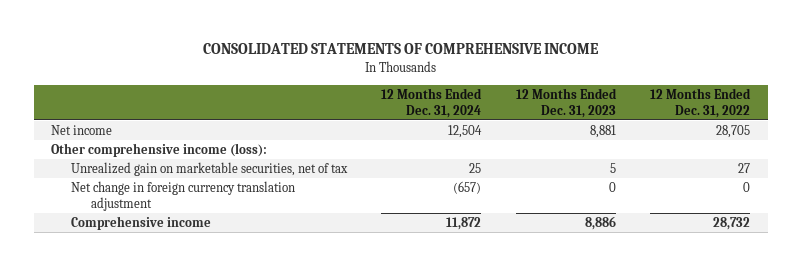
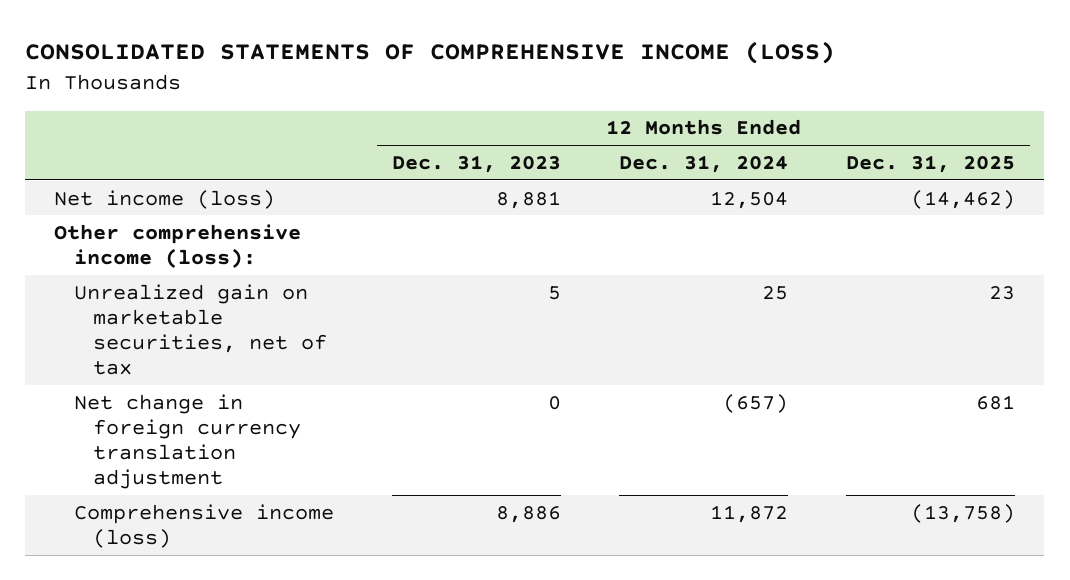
- CONSOLIDATED STATEMENTS OF COMPREHENSIVE INCOME
+ CONSOLIDATED STATEMENTS OF COMPREHENSIVE INCOME (LOSS)
- | 12 Months Ended Dec. 31, 2024 | 12 Months Ended Dec. 31, 2023 | 12 Months Ended Dec. 31, 2022
+ | 12 Months Ended Dec. 31, 2023 | 12 Months Ended Dec. 31, 2024 | 12 Months Ended Dec. 31, 2025
- Net income | 12,504 | 8,881 | 28,705
+ Net income (loss) | 8,881 | 12,504 | (14,462)
- Comprehensive income | 11,872 | 8,886 | 28,732
+ Comprehensive income (loss) | 8,886 | 11,872 | (13,758)

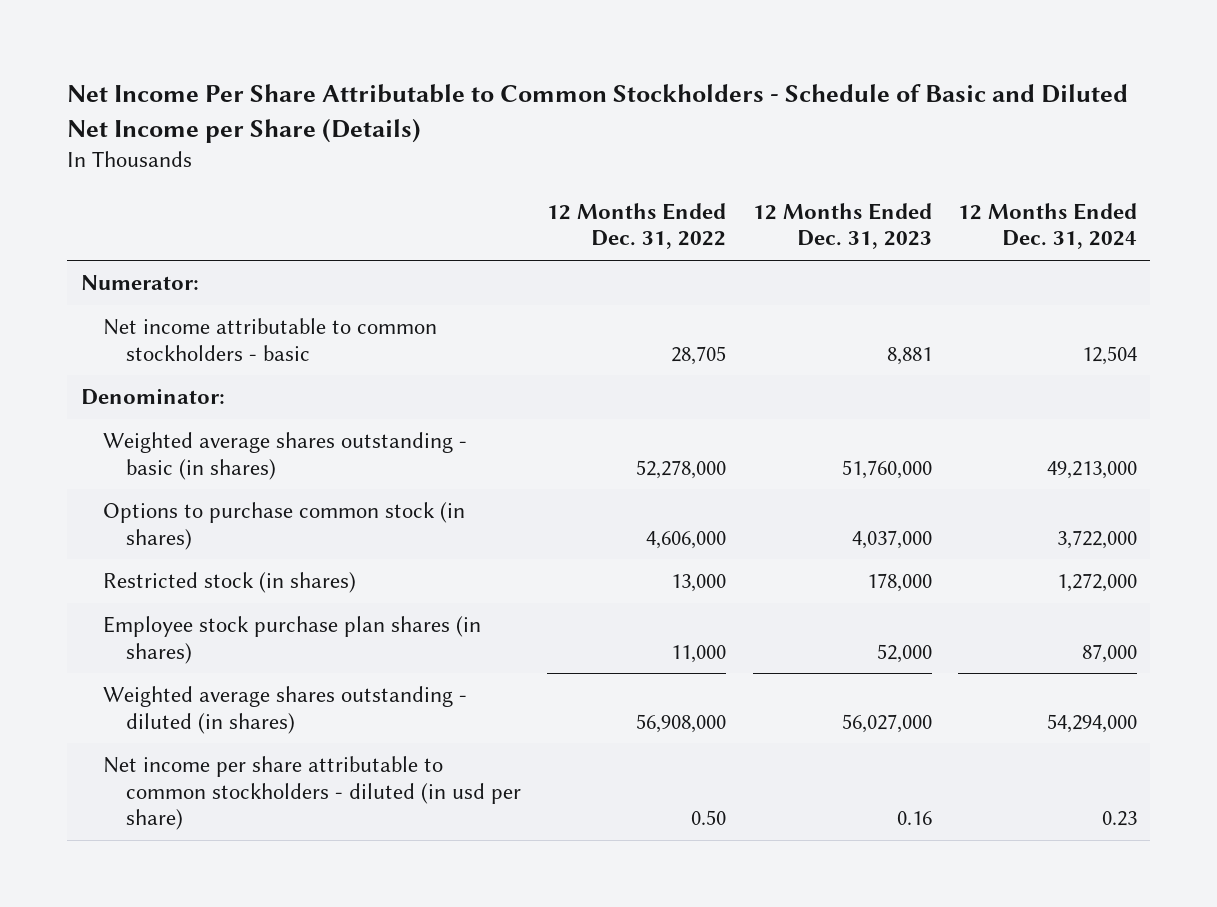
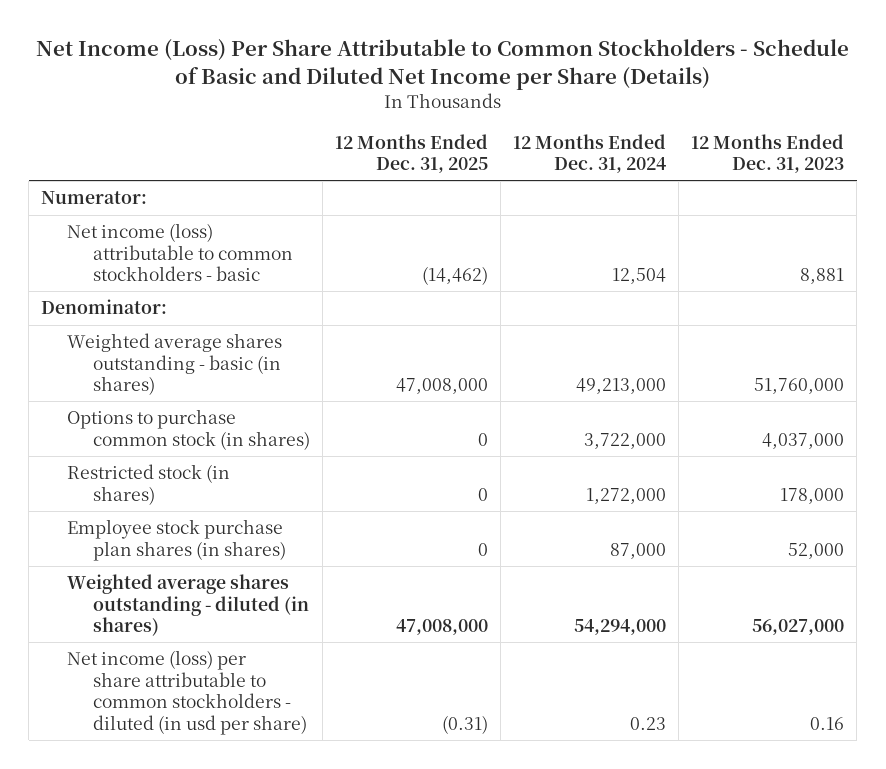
- Net Income Per Share Attributable to Common Stockholders - Schedule of Basic and Diluted Net Income per Share (Details)
+ Net Income (Loss) Per Share Attributable to Common Stockholders - Schedule of Basic and Diluted Net Income per Share (Details)
- | 12 Months Ended Dec. 31, 2022 | 12 Months Ended Dec. 31, 2023 | 12 Months Ended Dec. 31, 2024
+ | 12 Months Ended Dec. 31, 2025 | 12 Months Ended Dec. 31, 2024 | 12 Months Ended Dec. 31, 2023
- Net income attributable to common stockholders - basic | 28,705 | 8,881 | 12,504
+ Net income (loss) attributable to common stockholders - basic | (14,462) | 12,504 | 8,881
- Net income per share attributable to common stockholders - diluted (in usd per share) | 0.50 | 0.16 | 0.23
+ Net income (loss) per share attributable to common stockholders - diluted (in usd per share) | (0.31) | 0.23 | 0.16

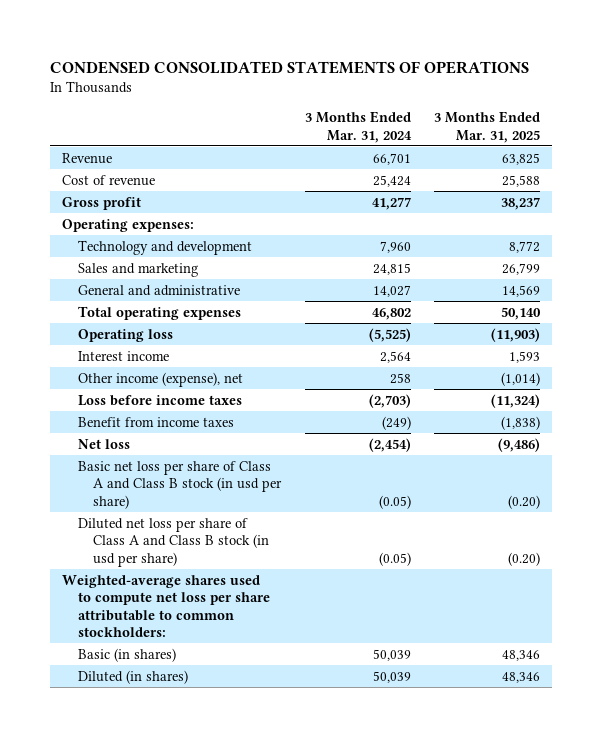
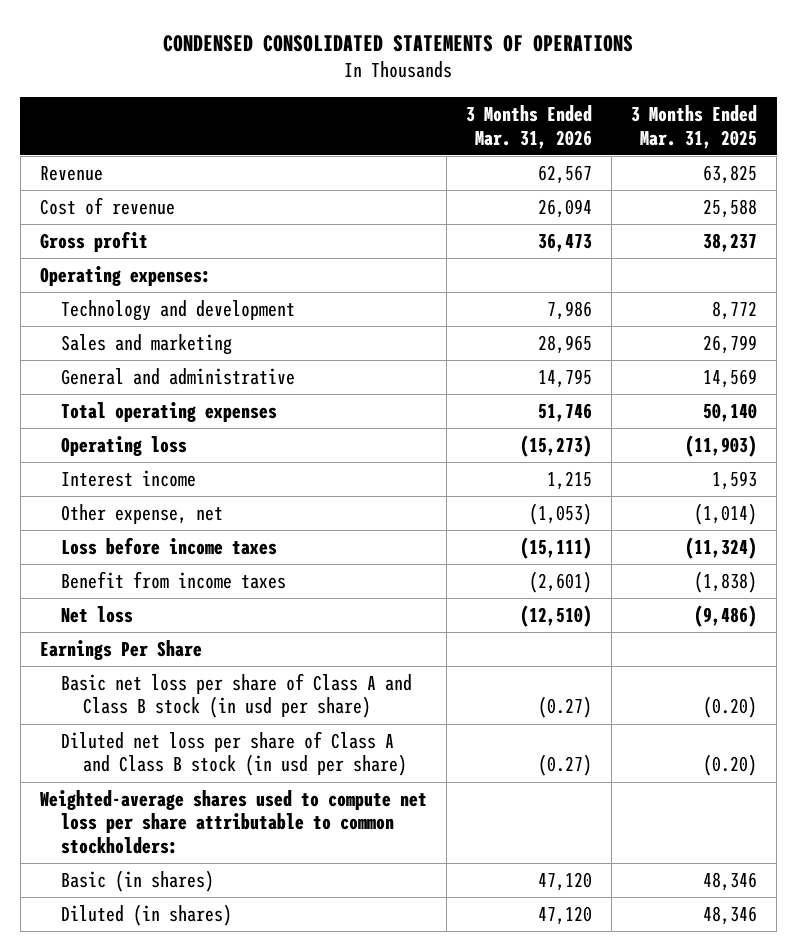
- | 3 Months Ended Mar. 31, 2024 | 3 Months Ended Mar. 31, 2025
+ | 3 Months Ended Mar. 31, 2026 | 3 Months Ended Mar. 31, 2025
- Other income (expense), net | 258 | (1,014)
+ Other expense, net | (1,053) | (1,014)
+ Earnings Per Share

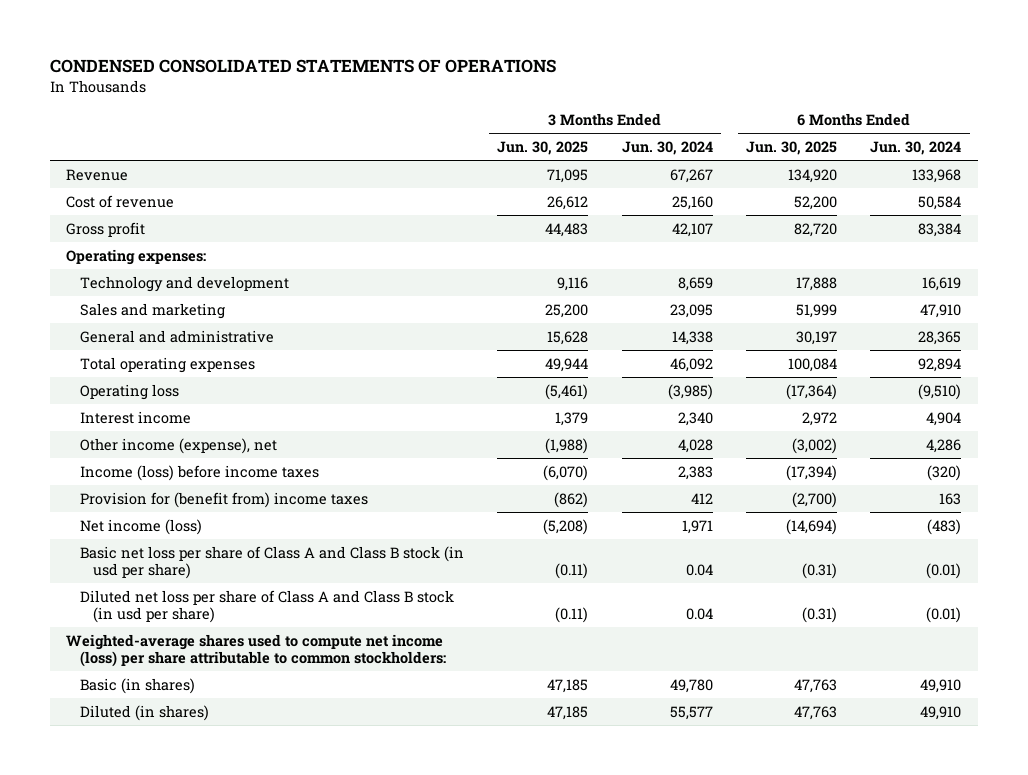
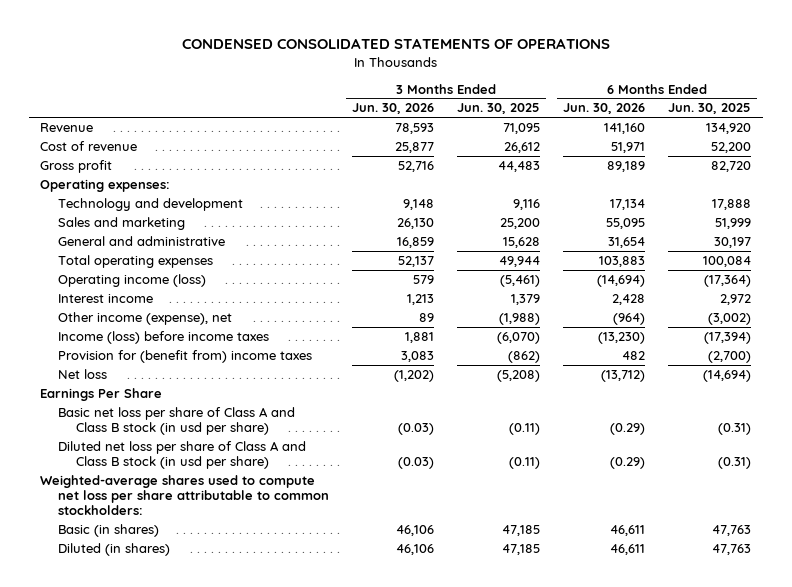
- | 3 Months Ended Jun. 30, 2025 | 3 Months Ended Jun. 30, 2024 | 6 Months Ended Jun. 30, 2025 | 6 Months Ended Jun. 30, 2024
+ | 3 Months Ended Jun. 30, 2026 | 3 Months Ended Jun. 30, 2025 | 6 Months Ended Jun. 30, 2026 | 6 Months Ended Jun. 30, 2025
- Operating loss | (5,461) | (3,985) | (17,364) | (9,510)
+ Operating income (loss) | 579 | (5,461) | (14,694) | (17,364)
- Net income (loss) | (5,208) | 1,971 | (14,694) | (483)
+ Net loss | (1,202) | (5,208) | (13,712) | (14,694)
+ Earnings Per Share
- Weighted-average shares used to compute net income (loss) per share attributable to common stockholders:
+ Weighted-average shares used to compute net loss per share attributable to common stockholders:

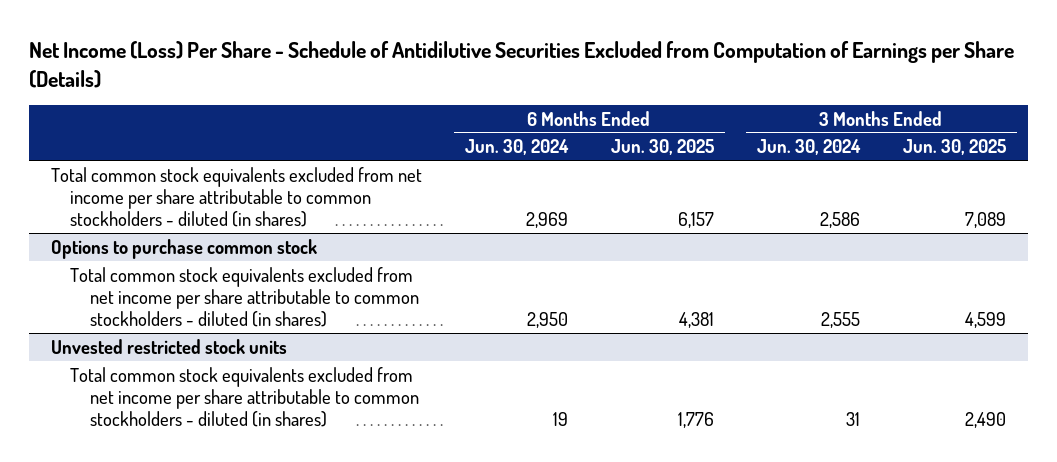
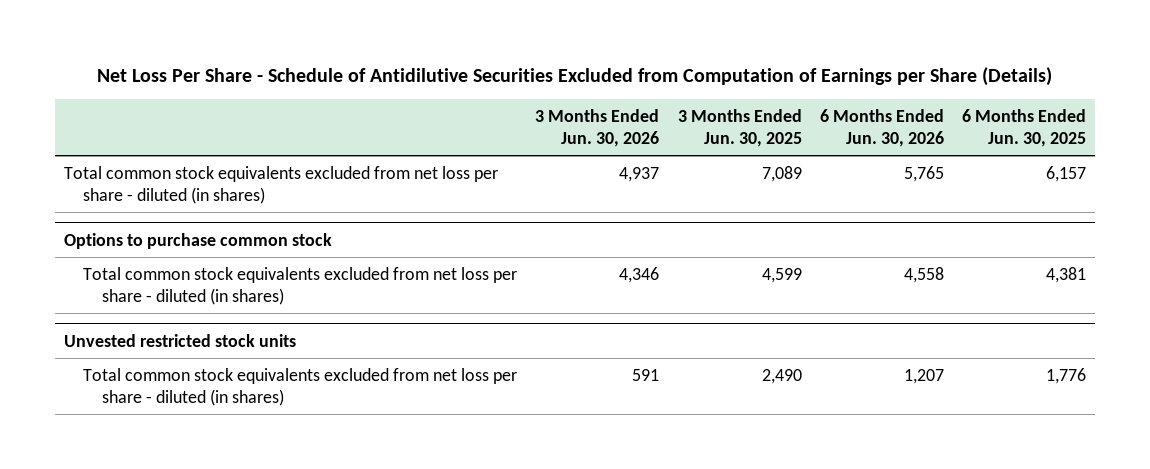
- Net Income (Loss) Per Share - Schedule of Antidilutive Securities Excluded from Computation of Earnings per Share (Details)
+ Net Loss Per Share - Schedule of Antidilutive Securities Excluded from Computation of Earnings per Share (Details)
- | 6 Months Ended Jun. 30, 2024 | 6 Months Ended Jun. 30, 2025 | 3 Months Ended Jun. 30, 2024 | 3 Months Ended Jun. 30, 2025
+ | 3 Months Ended Jun. 30, 2026 | 3 Months Ended Jun. 30, 2025 | 6 Months Ended Jun. 30, 2026 | 6 Months Ended Jun. 30, 2025
- Total common stock equivalents excluded from net income per share attributable to common stockholders - diluted (in shares) | 2,969 | 6,157 | 2,586 | 7,089
+ Total common stock equivalents excluded from net loss per share - diluted (in shares) | 4,937 | 7,089 | 5,765 | 6,157
@ Options to purchase common stock
- Total common stock equivalents excluded from net income per share attributable to common stockholders - diluted (in shares) | 2,950 | 4,381 | 2,555 | 4,599
+ Total common stock equivalents excluded from net loss per share - diluted (in shares) | 4,346 | 4,599 | 4,558 | 4,381
@ Unvested restricted stock units
- Total common stock equivalents excluded from net income per share attributable to common stockholders - diluted (in shares) | 19 | 1,776 | 31 | 2,490
+ Total common stock equivalents excluded from net loss per share - diluted (in shares) | 591 | 2,490 | 1,207 | 1,776

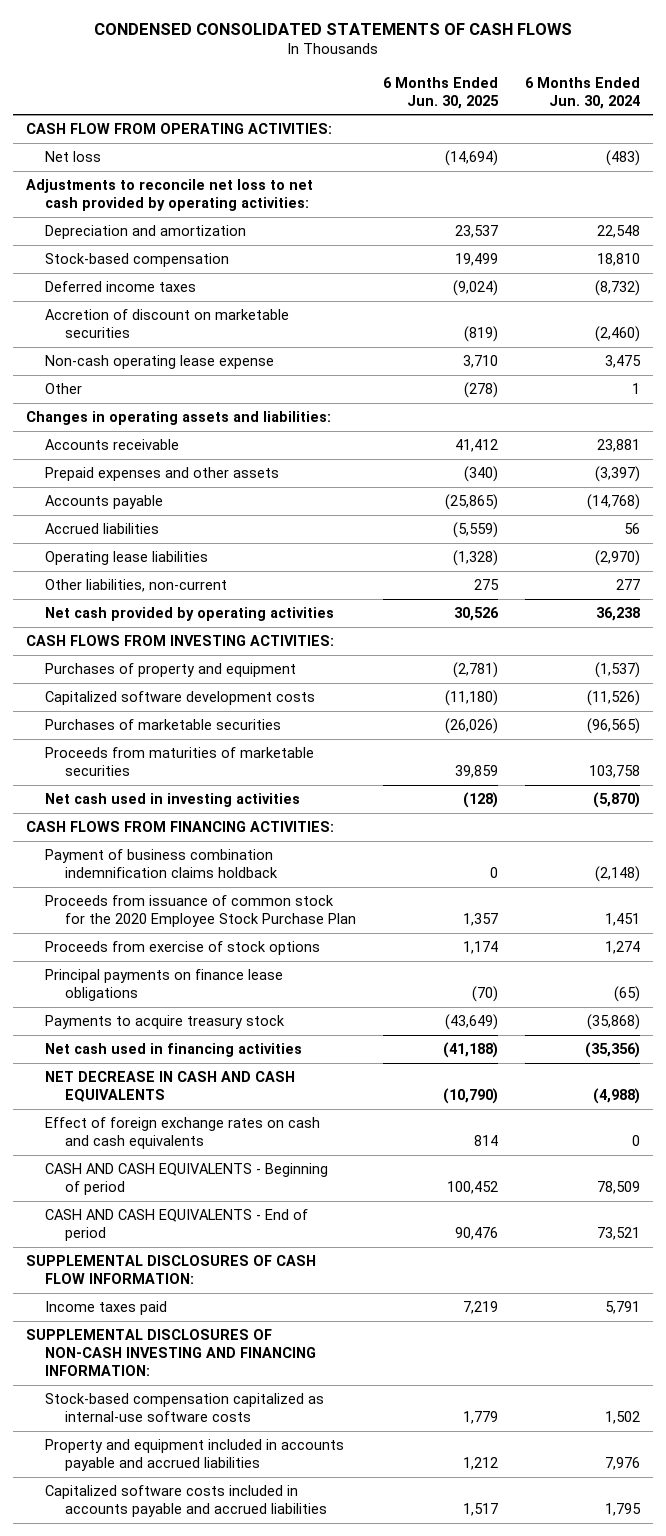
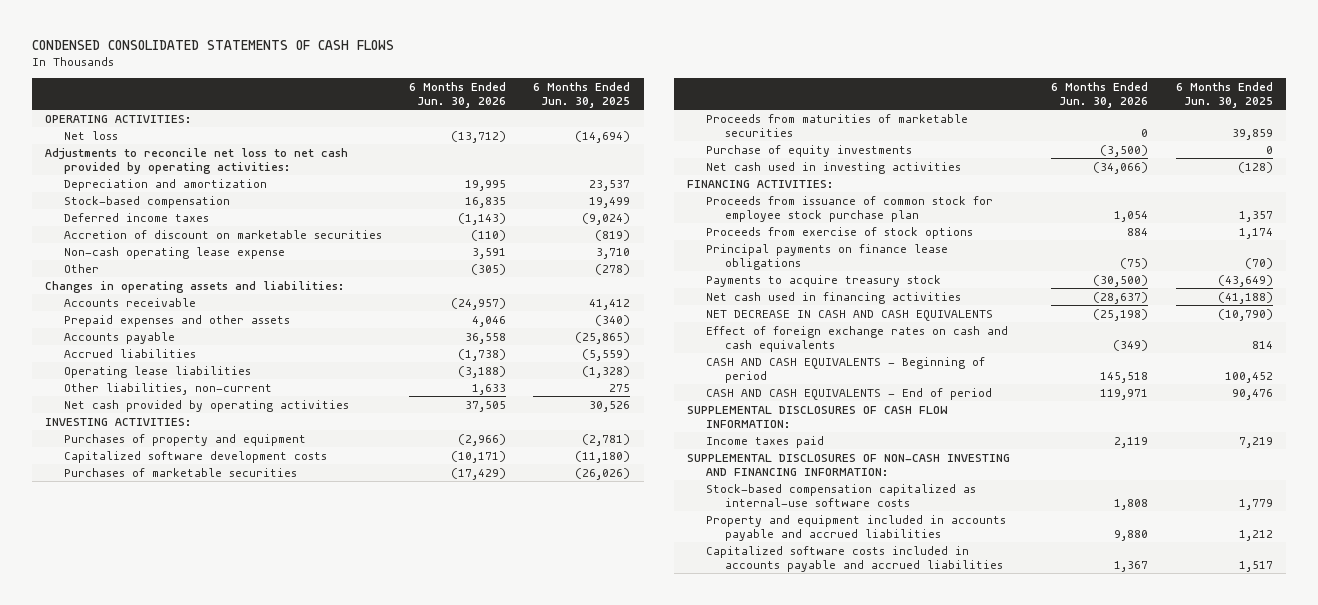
- | 6 Months Ended Jun. 30, 2025 | 6 Months Ended Jun. 30, 2024
+ | 6 Months Ended Jun. 30, 2026 | 6 Months Ended Jun. 30, 2025
- CASH FLOW FROM OPERATING ACTIVITIES:
+ OPERATING ACTIVITIES:
- CASH FLOWS FROM INVESTING ACTIVITIES:
+ INVESTING ACTIVITIES:
+ Purchase of equity investments | (3,500) | 0
- CASH FLOWS FROM FINANCING ACTIVITIES:
- Payment of business combination indemnification claims holdback | 0 | (2,148)
- Proceeds from issuance of common stock for the 2020 Employee Stock Purchase Plan | 1,357 | 1,451
+ FINANCING ACTIVITIES:
+ Proceeds from issuance of common stock for employee stock purchase plan | 1,054 | 1,357

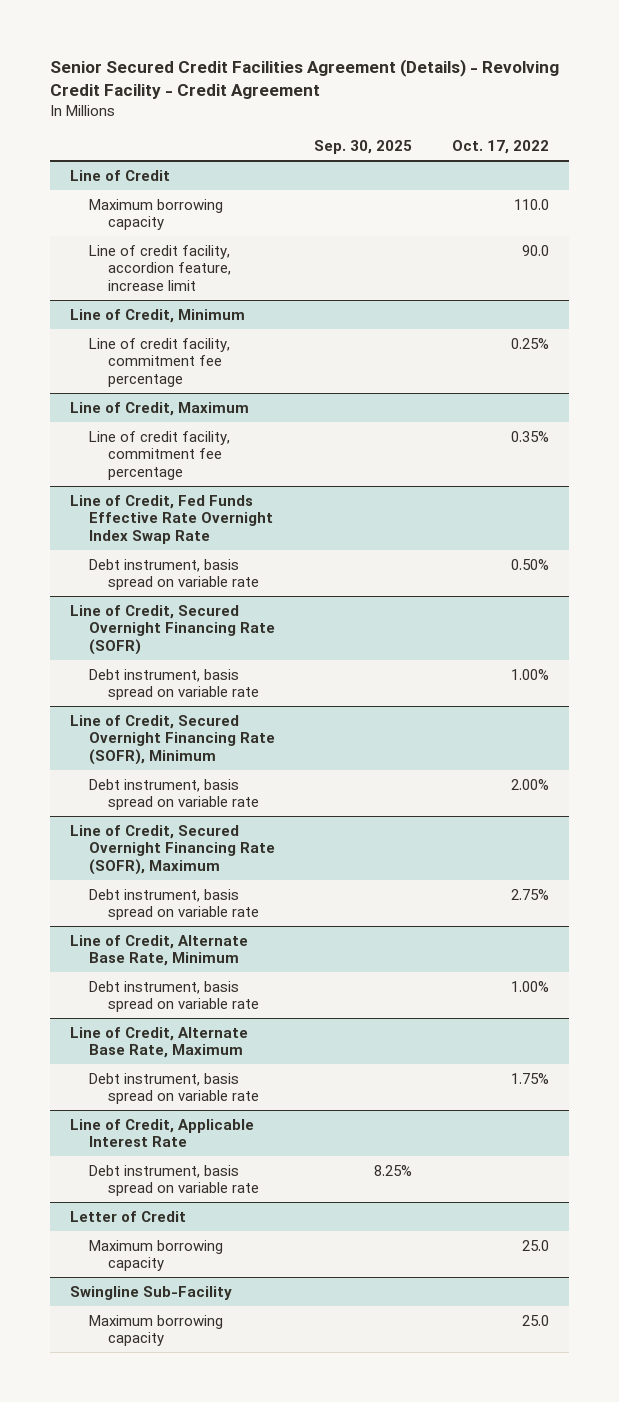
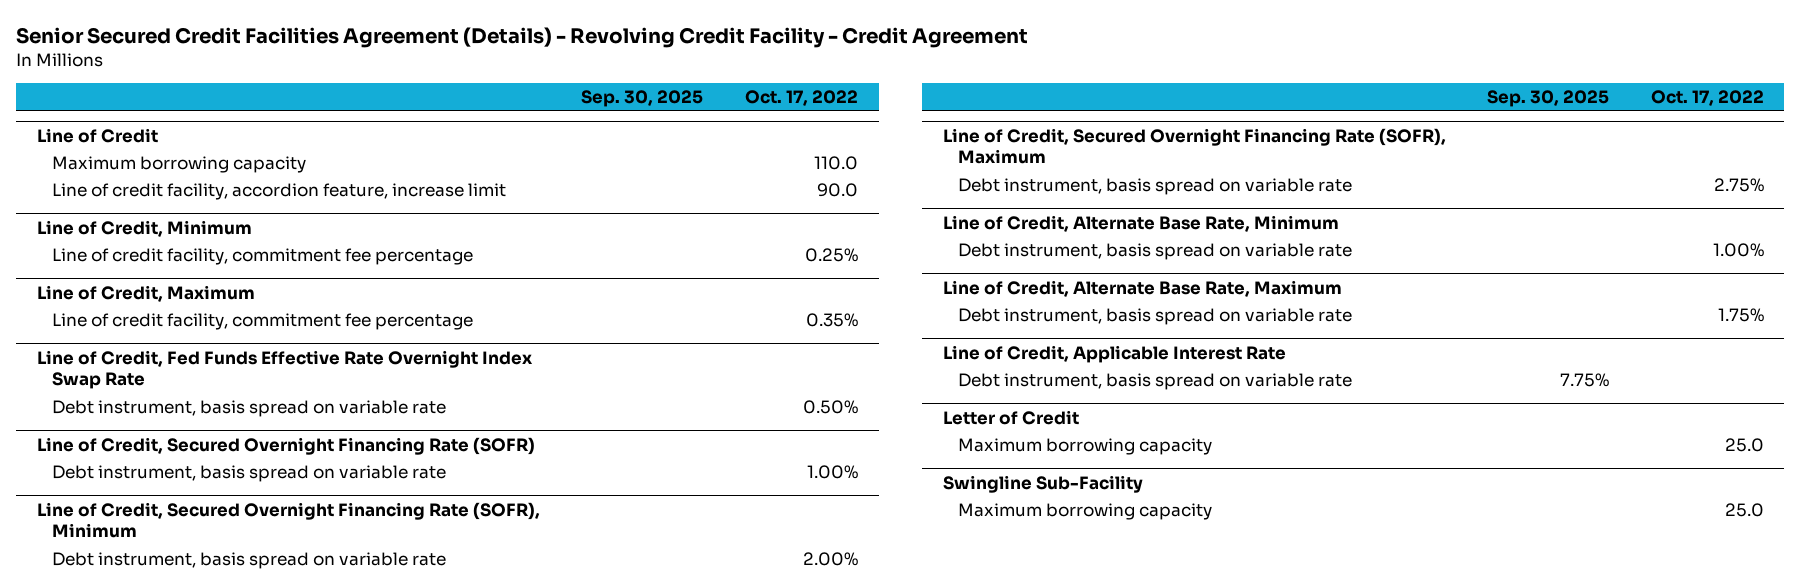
@ Line of Credit, Applicable Interest Rate
- Debt instrument, basis spread on variable rate | 8.25% |
+ Debt instrument, basis spread on variable rate | 7.75% |

